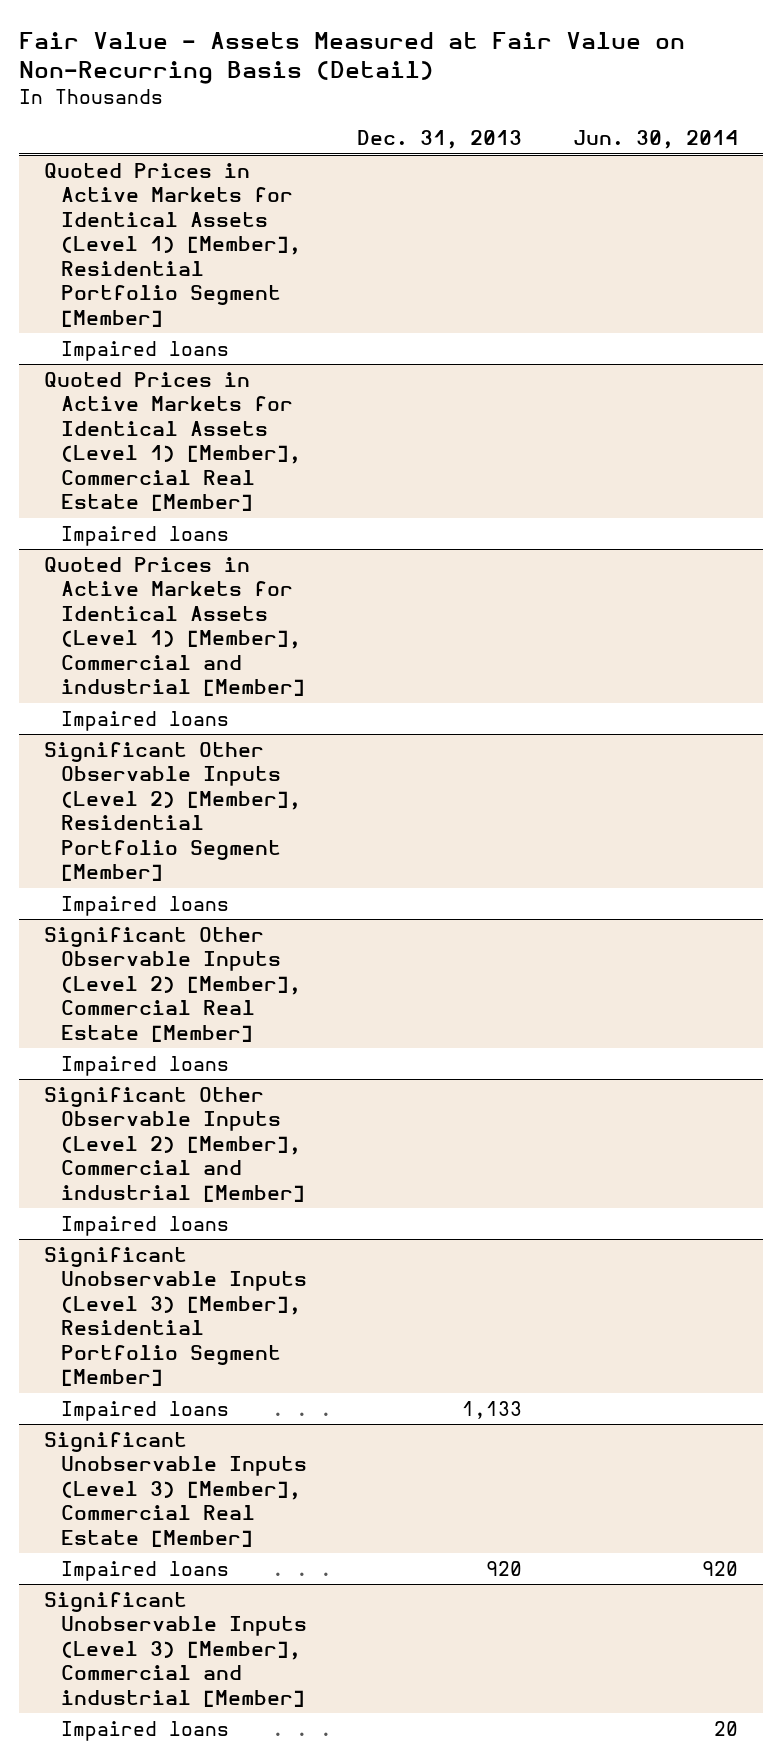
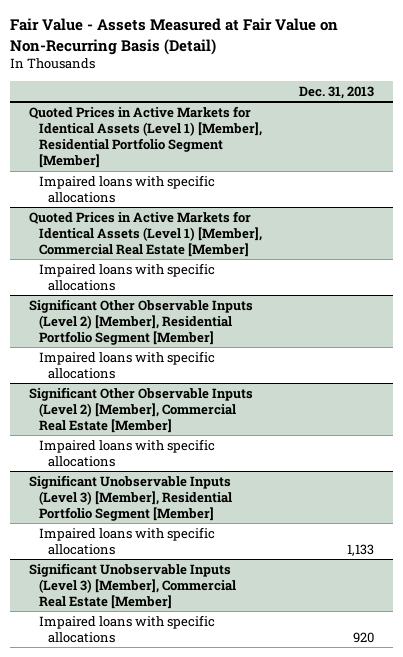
- | Dec. 31, 2013 | Jun. 30, 2014
+ | Dec. 31, 2013
@ Quoted Prices in Active Markets for Identical Assets (Level 1) [Member], Residential Portfolio Segment [Member]
- Impaired loans
+ Impaired loans with specific allocations
@ Quoted Prices in Active Markets for Identical Assets (Level 1) [Member], Commercial Real Estate [Member]
- Impaired loans
- Quoted Prices in Active Markets for Identical Assets (Level 1) [Member], Commercial and industrial [Member]
- Impaired loans
@ Quoted Prices in Active Markets for Identical Assets (Level 1) [Member], Commercial Real Estate [Member]
+ Impaired loans with specific allocations
@ Significant Other Observable Inputs (Level 2) [Member], Residential Portfolio Segment [Member]
- Impaired loans
+ Impaired loans with specific allocations
@ Significant Other Observable Inputs (Level 2) [Member], Commercial Real Estate [Member]
- Impaired loans
- Significant Other Observable Inputs (Level 2) [Member], Commercial and industrial [Member]
- Impaired loans
@ Significant Other Observable Inputs (Level 2) [Member], Commercial Real Estate [Member]
+ Impaired loans with specific allocations
@ Significant Unobservable Inputs (Level 3) [Member], Residential Portfolio Segment [Member]
- Impaired loans | 1,133 |
+ Impaired loans with specific allocations | 1,133
@ Significant Unobservable Inputs (Level 3) [Member], Commercial Real Estate [Member]
- Impaired loans | 920 | 920
- Significant Unobservable Inputs (Level 3) [Member], Commercial and industrial [Member]
- Impaired loans | | 20
@ Significant Unobservable Inputs (Level 3) [Member], Commercial Real Estate [Member]
+ Impaired loans with specific allocations | 920

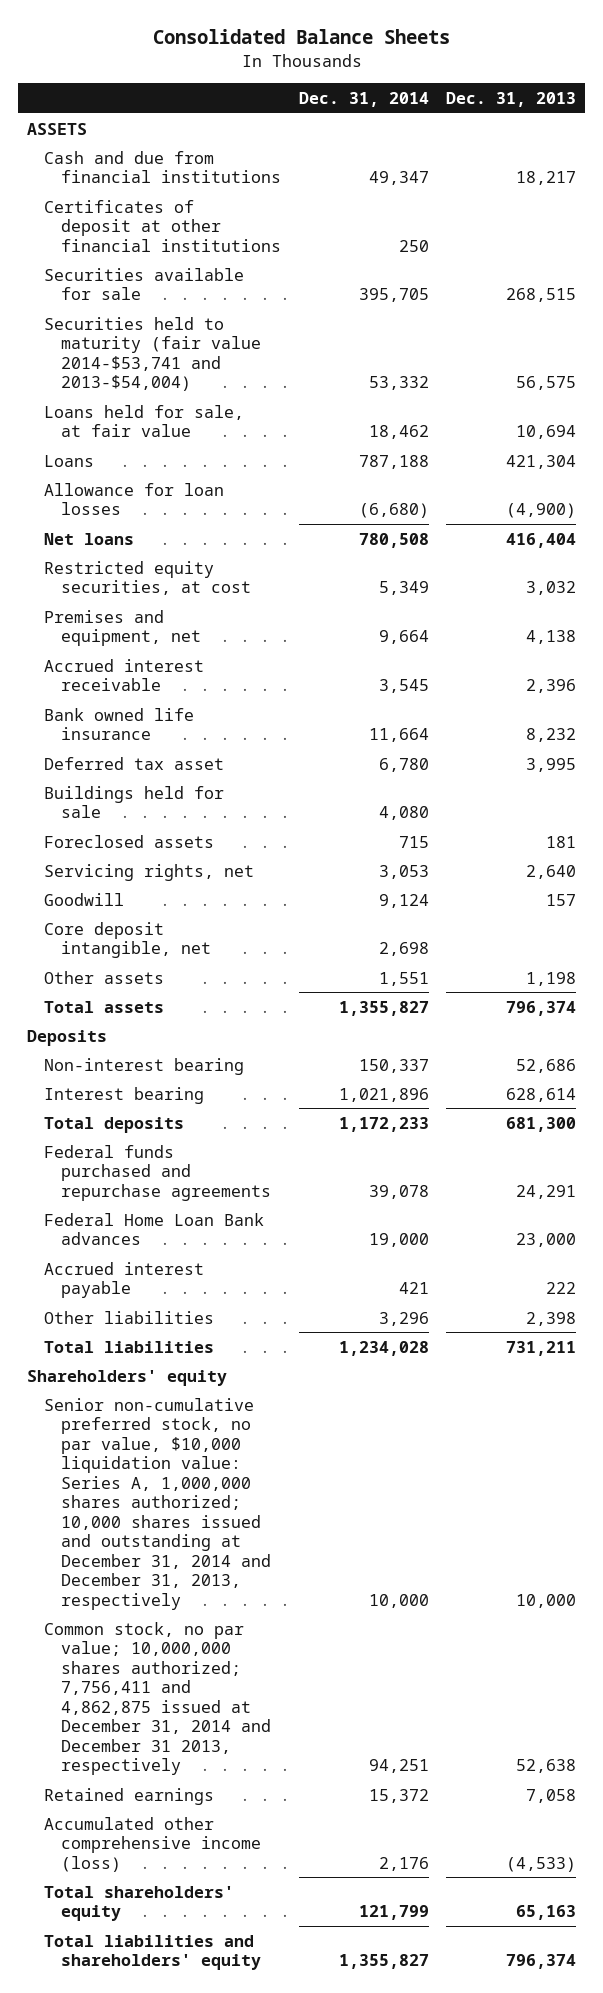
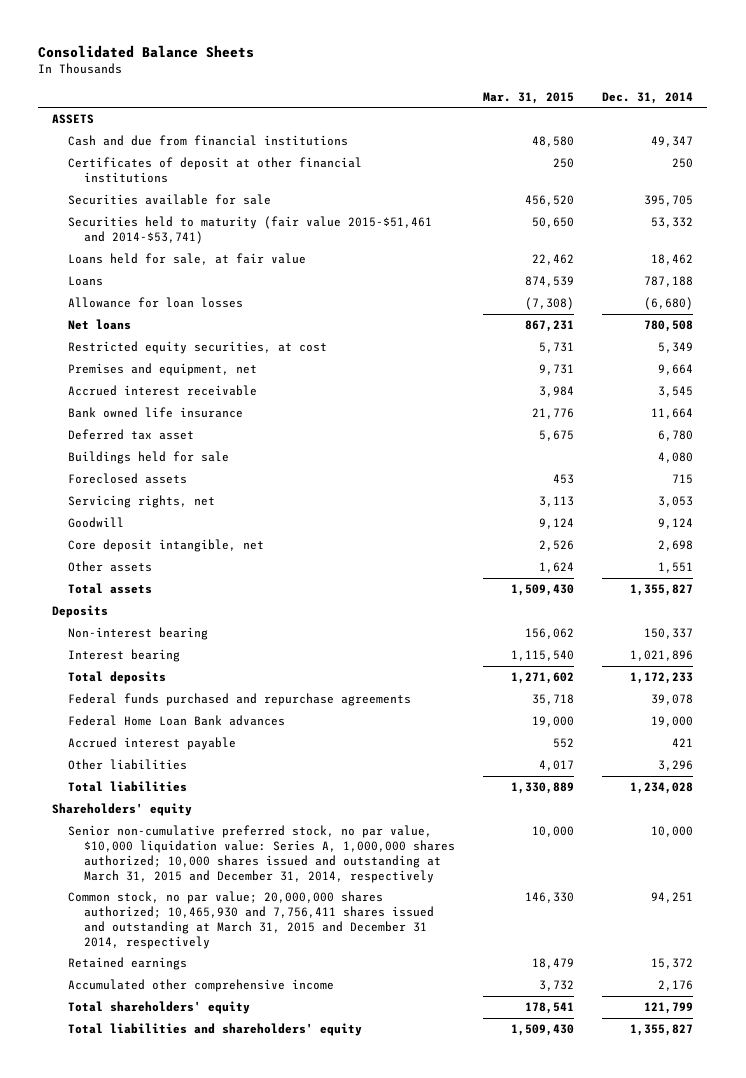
- | Dec. 31, 2014 | Dec. 31, 2013
+ | Mar. 31, 2015 | Dec. 31, 2014
- Securities held to maturity (fair value 2014-$53,741 and 2013-$54,004) | 53,332 | 56,575
+ Securities held to maturity (fair value 2015-$51,461 and 2014-$53,741) | 50,650 | 53,332
- Senior non-cumulative preferred stock, no par value, $10,000 liquidation value: Series A, 1,000,000 shares authorized; 10,000 shares issued and outstanding at December 31, 2014 and December 31, 2013, respectively | 10,000 | 10,000
- Common stock, no par value; 10,000,000 shares authorized; 7,756,411 and 4,862,875 issued at December 31, 2014 and December 31 2013, respectively | 94,251 | 52,638
+ Senior non-cumulative preferred stock, no par value, $10,000 liquidation value: Series A, 1,000,000 shares authorized; 10,000 shares issued and outstanding at March 31, 2015 and December 31, 2014, respectively | 10,000 | 10,000
+ Common stock, no par value; 20,000,000 shares authorized; 10,465,930 and 7,756,411 shares issued and outstanding at March 31, 2015 and December 31 2014, respectively | 146,330 | 94,251
- Accumulated other comprehensive income (loss) | 2,176 | (4,533)
+ Accumulated other comprehensive income | 3,732 | 2,176

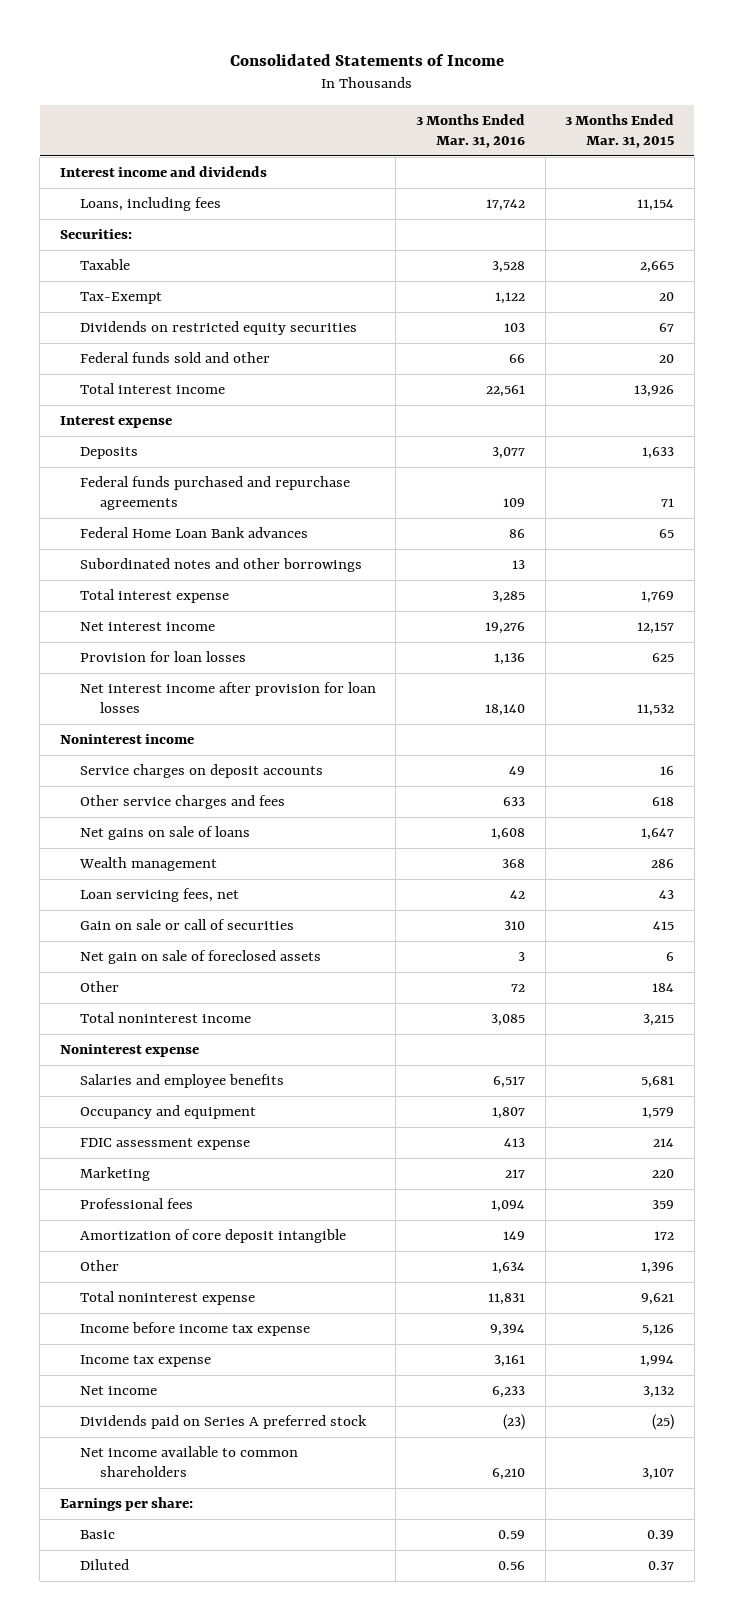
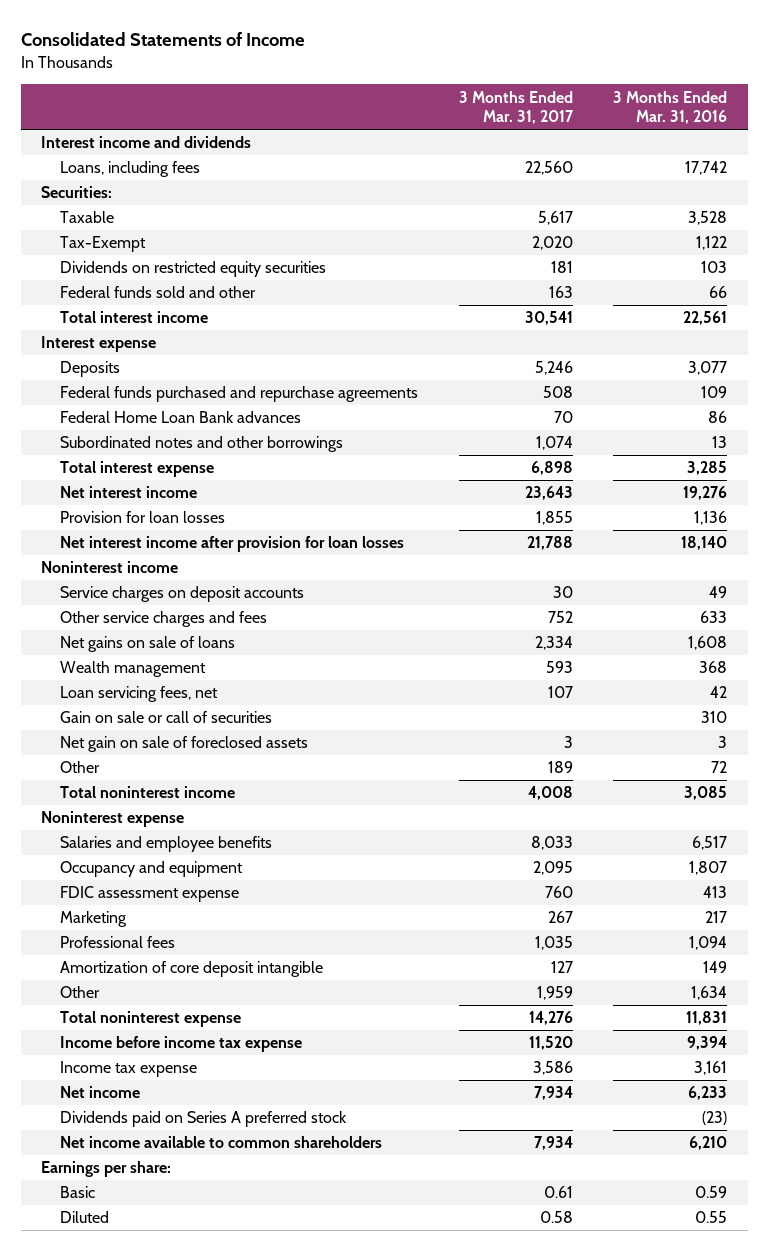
- | 3 Months Ended Mar. 31, 2016 | 3 Months Ended Mar. 31, 2015
+ | 3 Months Ended Mar. 31, 2017 | 3 Months Ended Mar. 31, 2016
- Diluted | 0.56 | 0.37
+ Diluted | 0.58 | 0.55

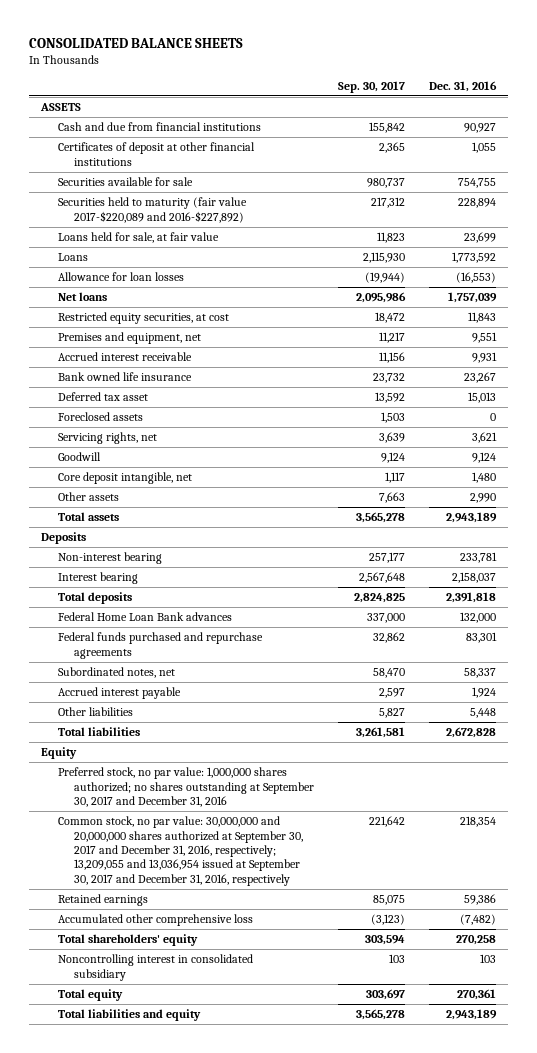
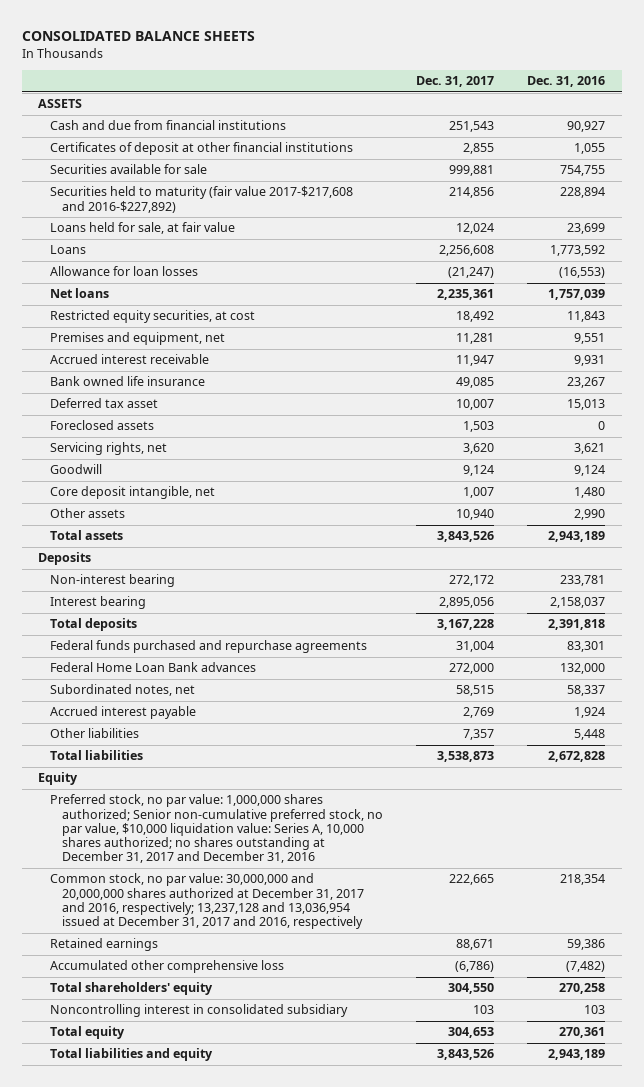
- | Sep. 30, 2017 | Dec. 31, 2016
+ | Dec. 31, 2017 | Dec. 31, 2016
- Securities held to maturity (fair value 2017-$220,089 and 2016-$227,892) | 217,312 | 228,894
+ Securities held to maturity (fair value 2017-$217,608 and 2016-$227,892) | 214,856 | 228,894
moved down: Federal Home Loan Bank advances | 272,000 | 132,000
- Preferred stock, no par value: 1,000,000 shares authorized; no shares outstanding at September 30, 2017 and December 31, 2016
- Common stock, no par value: 30,000,000 and 20,000,000 shares authorized at September 30, 2017 and December 31, 2016, respectively; 13,209,055 and 13,036,954 issued at September 30, 2017 and December 31, 2016, respectively | 221,642 | 218,354
+ Preferred stock, no par value: 1,000,000 shares authorized; Senior non-cumulative preferred stock, no par value, $10,000 liquidation value: Series A, 10,000 shares authorized; no shares outstanding at December 31, 2017 and December 31, 2016
+ Common stock, no par value: 30,000,000 and 20,000,000 shares authorized at December 31, 2017 and 2016, respectively; 13,237,128 and 13,036,954 issued at December 31, 2017 and 2016, respectively | 222,665 | 218,354

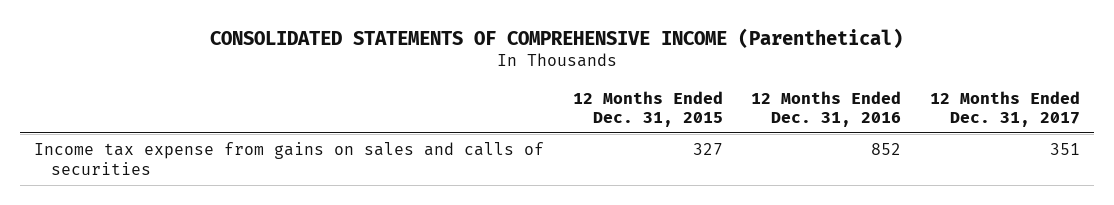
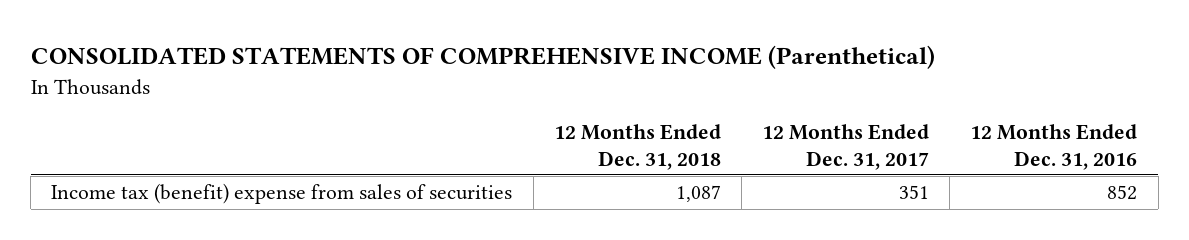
- | 12 Months Ended Dec. 31, 2015 | 12 Months Ended Dec. 31, 2016 | 12 Months Ended Dec. 31, 2017
+ | 12 Months Ended Dec. 31, 2018 | 12 Months Ended Dec. 31, 2017 | 12 Months Ended Dec. 31, 2016
- Income tax expense from gains on sales and calls of securities | 327 | 852 | 351
+ Income tax (benefit) expense from sales of securities | 1,087 | 351 | 852

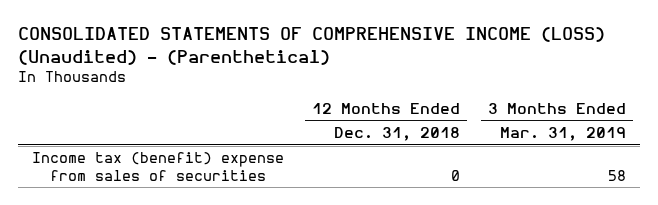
- CONSOLIDATED STATEMENTS OF COMPREHENSIVE INCOME (Parenthetical)
+ CONSOLIDATED STATEMENTS OF COMPREHENSIVE INCOME (LOSS) (Unaudited) - (Parenthetical)
- | 12 Months Ended Dec. 31, 2018 | 12 Months Ended Dec. 31, 2017 | 12 Months Ended Dec. 31, 2016
+ | 12 Months Ended Dec. 31, 2018 | 3 Months Ended Mar. 31, 2019
- Income tax (benefit) expense from sales of securities | 1,087 | 351 | 852
+ Income tax (benefit) expense from sales of securities | 0 | 58

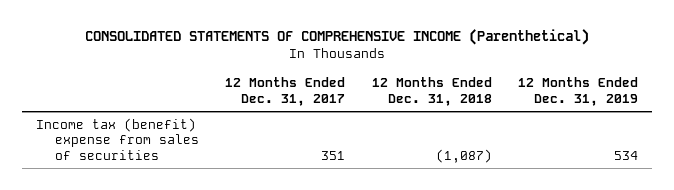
- CONSOLIDATED STATEMENTS OF COMPREHENSIVE INCOME (LOSS) (Unaudited) - (Parenthetical)
+ CONSOLIDATED STATEMENTS OF COMPREHENSIVE INCOME (Parenthetical)
- | 12 Months Ended Dec. 31, 2018 | 3 Months Ended Mar. 31, 2019
+ | 12 Months Ended Dec. 31, 2017 | 12 Months Ended Dec. 31, 2018 | 12 Months Ended Dec. 31, 2019
- Income tax (benefit) expense from sales of securities | 0 | 58
+ Income tax (benefit) expense from sales of securities | 351 | (1,087) | 534

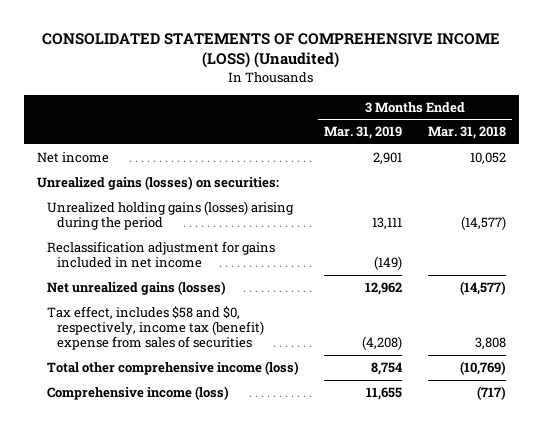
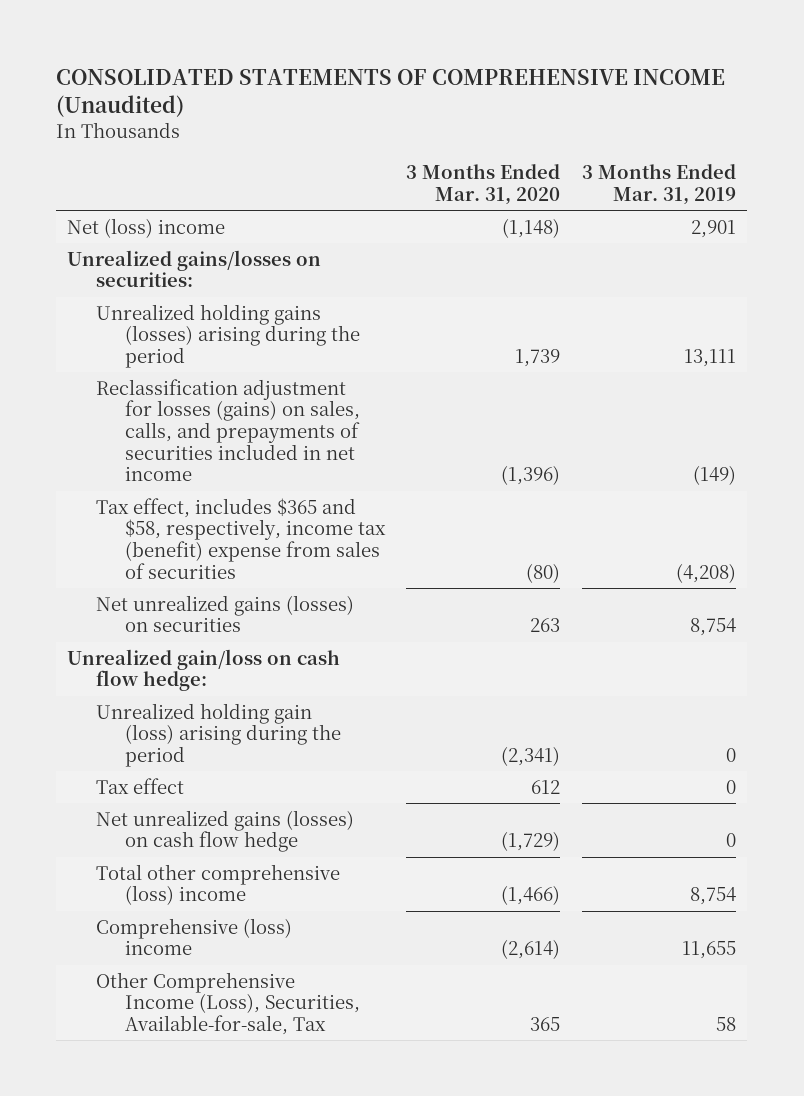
- CONSOLIDATED STATEMENTS OF COMPREHENSIVE INCOME (LOSS) (Unaudited)
+ CONSOLIDATED STATEMENTS OF COMPREHENSIVE INCOME (Unaudited)
- | 3 Months Ended Mar. 31, 2019 | 3 Months Ended Mar. 31, 2018
+ | 3 Months Ended Mar. 31, 2020 | 3 Months Ended Mar. 31, 2019
- Net income | 2,901 | 10,052
- Unrealized gains (losses) on securities:
+ Net (loss) income | (1,148) | 2,901
+ Unrealized gains/losses on securities:
- Reclassification adjustment for gains included in net income | (149) |
- Net unrealized gains (losses) | 12,962 | (14,577)
- Tax effect, includes $58 and $0, respectively, income tax (benefit) expense from sales of securities | (4,208) | 3,808
- Total other comprehensive income (loss) | 8,754 | (10,769)
- Comprehensive income (loss) | 11,655 | (717)
+ Reclassification adjustment for losses (gains) on sales, calls, and prepayments of securities included in net income | (1,396) | (149)
+ Tax effect, includes $365 and $58, respectively, income tax (benefit) expense from sales of securities | (80) | (4,208)
+ Net unrealized gains (losses) on securities | 263 | 8,754
+ Unrealized gain/loss on cash flow hedge:
+ Unrealized holding gain (loss) arising during the period | (2,341) | 0
+ Tax effect | 612 | 0
+ Net unrealized gains (losses) on cash flow hedge | (1,729) | 0
+ Total other comprehensive (loss) income | (1,466) | 8,754
+ Comprehensive (loss) income | (2,614) | 11,655
+ Other Comprehensive Income (Loss), Securities, Available-for-sale, Tax | 365 | 58

